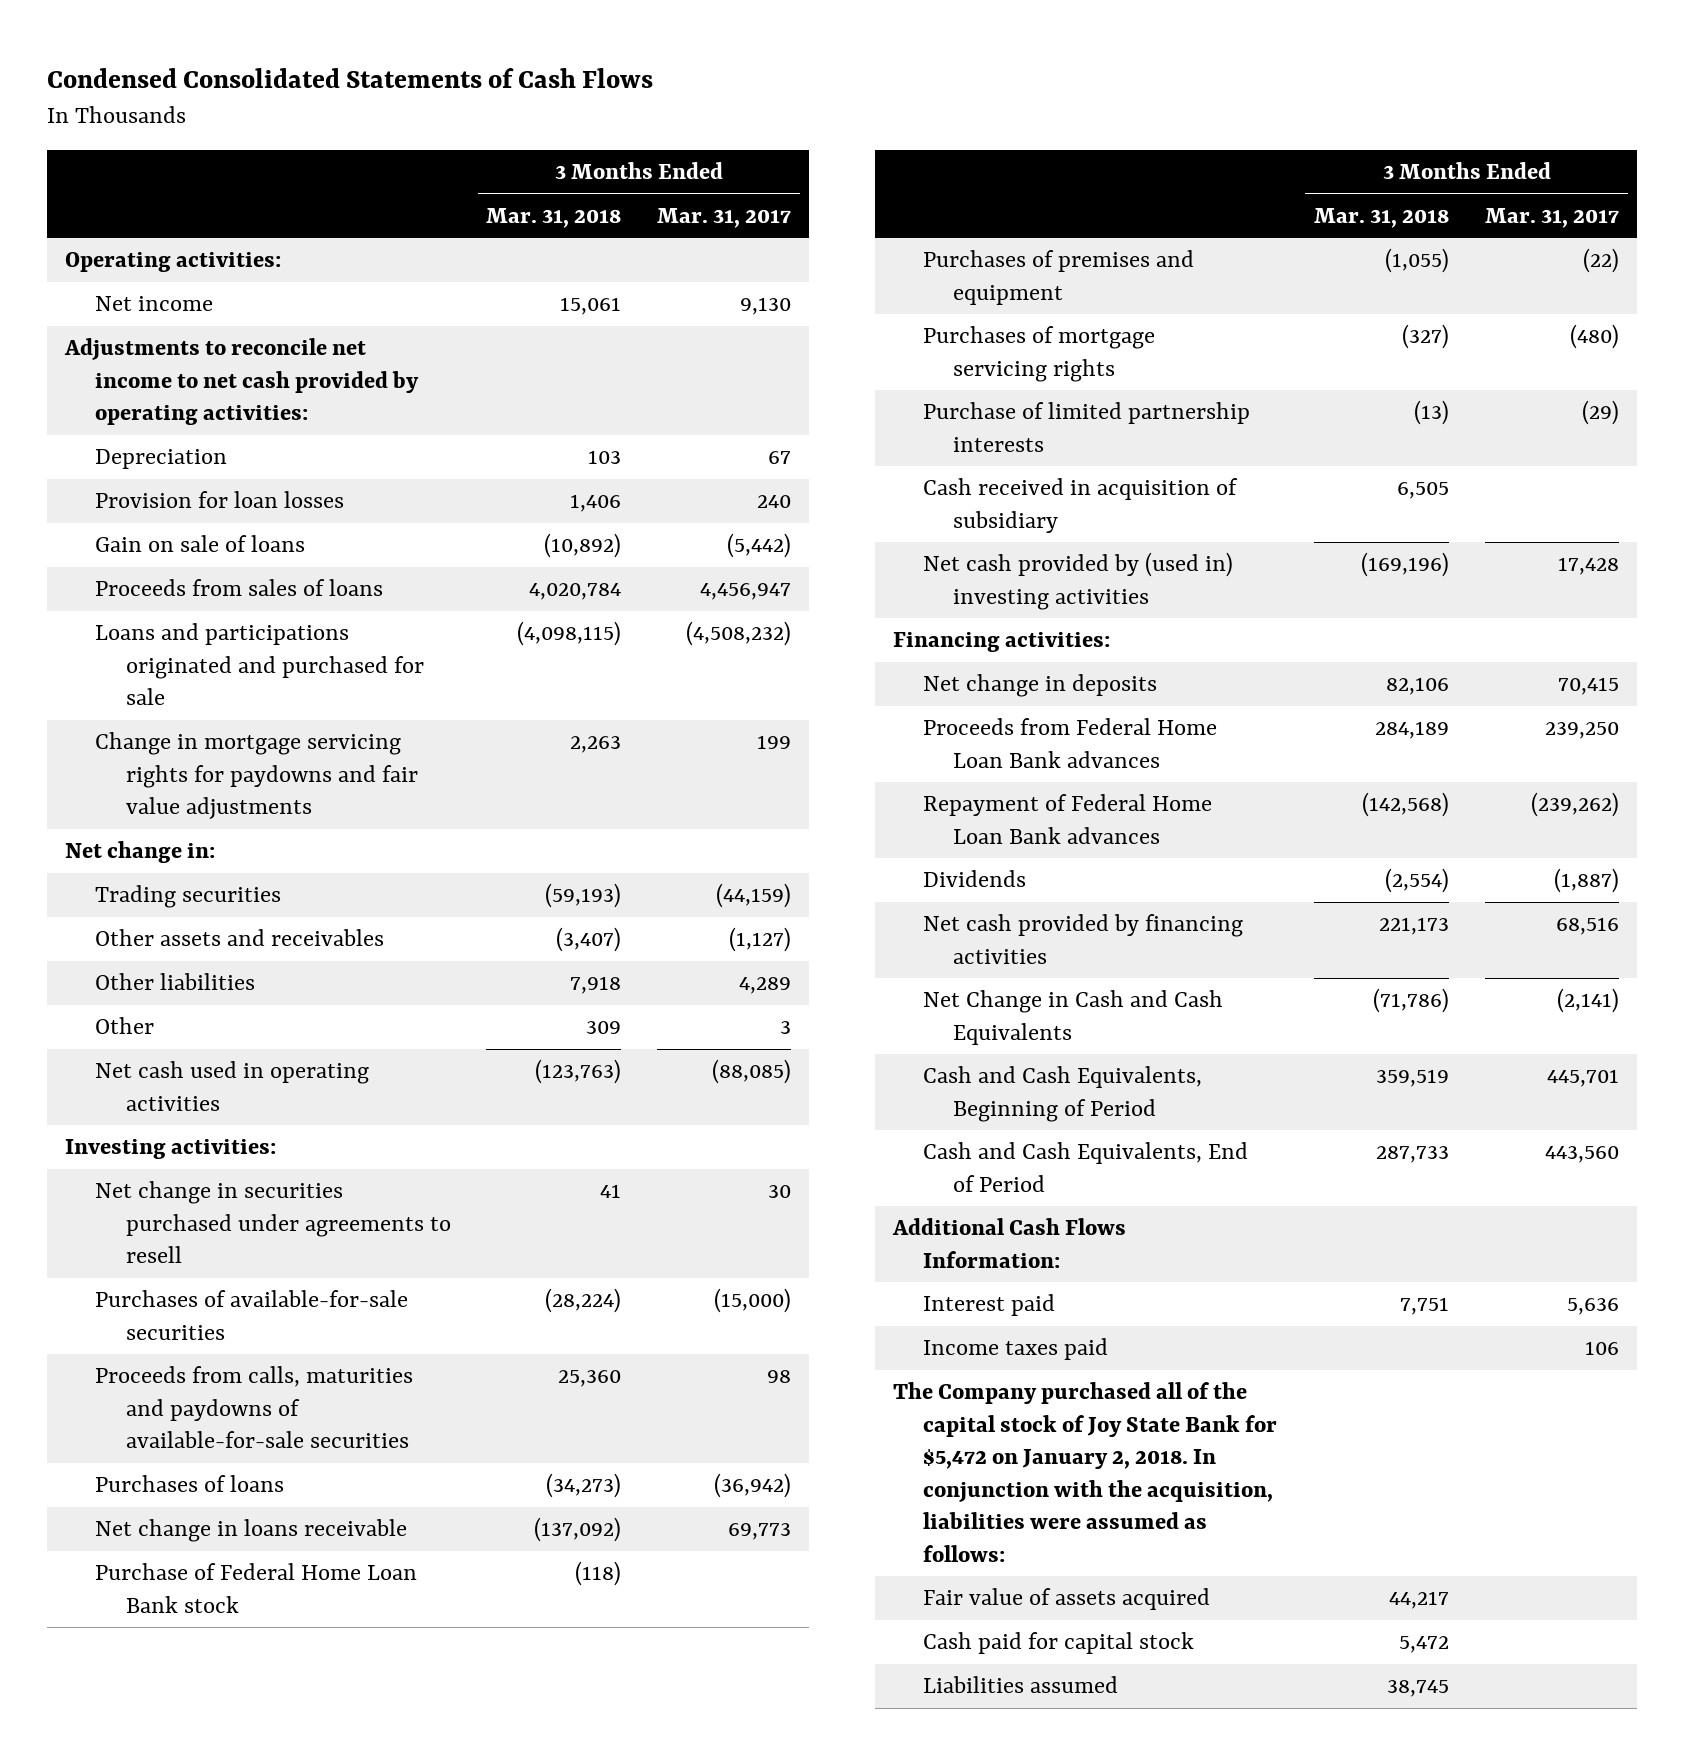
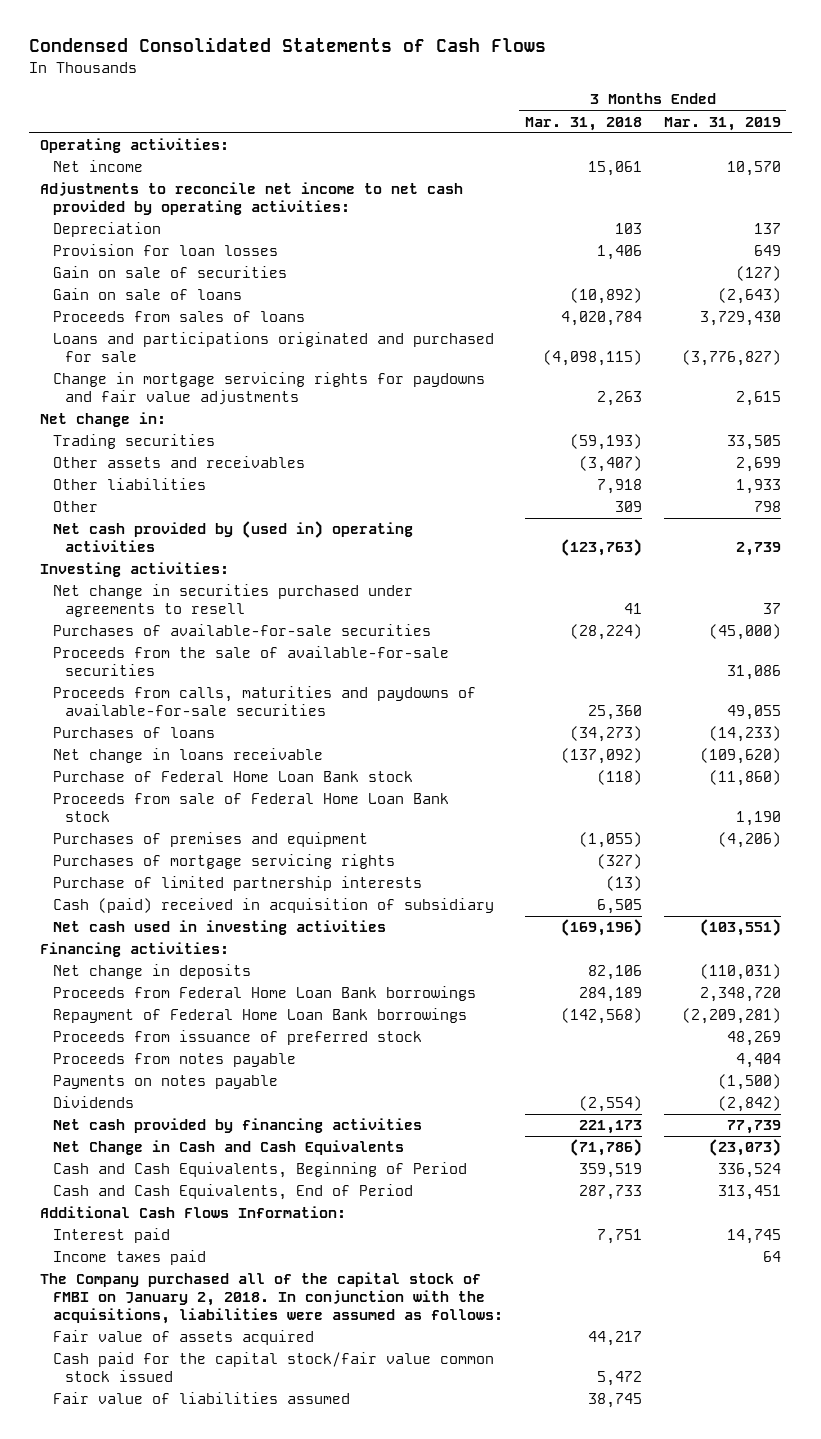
- | 3 Months Ended Mar. 31, 2018 | 3 Months Ended Mar. 31, 2017
+ | 3 Months Ended Mar. 31, 2018 | 3 Months Ended Mar. 31, 2019
+ Gain on sale of securities | | (127)
- Net cash used in operating activities | (123,763) | (88,085)
+ Net cash provided by (used in) operating activities | (123,763) | 2,739
+ Proceeds from the sale of available-for-sale securities | | 31,086
+ Proceeds from sale of Federal Home Loan Bank stock | | 1,190
- Cash received in acquisition of subsidiary | 6,505 |
- Net cash provided by (used in) investing activities | (169,196) | 17,428
+ Cash (paid) received in acquisition of subsidiary | 6,505 |
+ Net cash used in investing activities | (169,196) | (103,551)
- Proceeds from Federal Home Loan Bank advances | 284,189 | 239,250
- Repayment of Federal Home Loan Bank advances | (142,568) | (239,262)
+ Proceeds from Federal Home Loan Bank borrowings | 284,189 | 2,348,720
+ Repayment of Federal Home Loan Bank borrowings | (142,568) | (2,209,281)
+ Proceeds from issuance of preferred stock | | 48,269
+ Proceeds from notes payable | | 4,404
+ Payments on notes payable | | (1,500)
- The Company purchased all of the capital stock of Joy State Bank for $5,472 on January 2, 2018. In conjunction with the acquisition, liabilities were assumed as follows:
+ The Company purchased all of the capital stock of FMBI on January 2, 2018. In conjunction with the acquisitions, liabilities were assumed as follows:
- Cash paid for capital stock | 5,472 |
- Liabilities assumed | 38,745 |
+ Cash paid for the capital stock/fair value common stock issued | 5,472 |
+ Fair value of liabilities assumed | 38,745 |

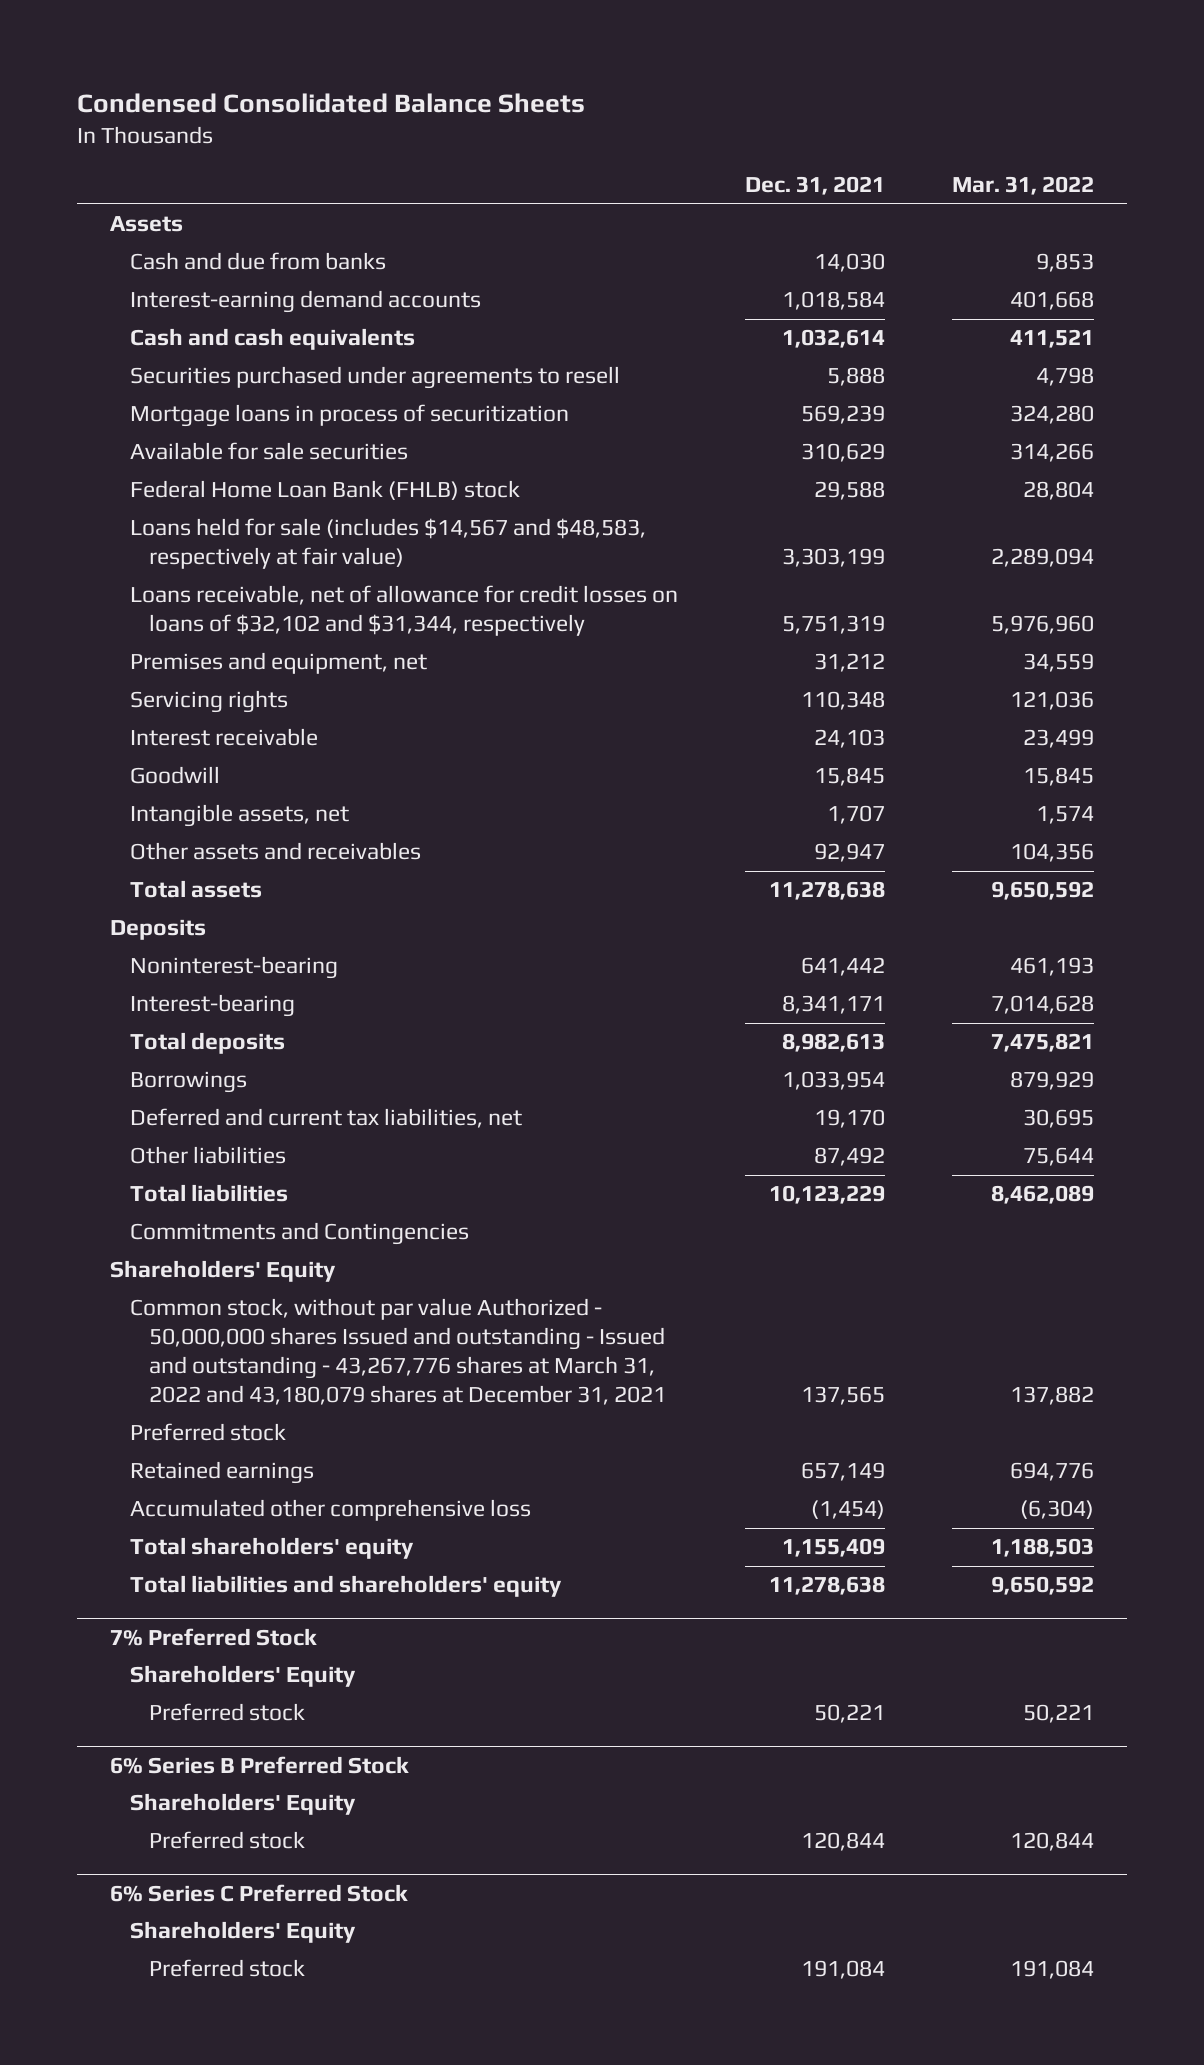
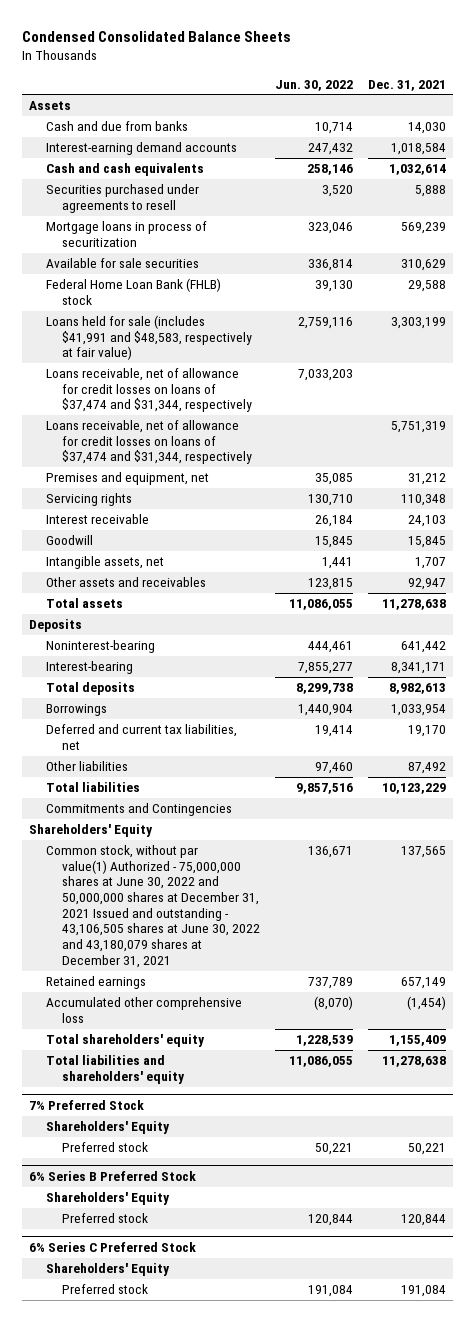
- | Dec. 31, 2021 | Mar. 31, 2022
+ | Jun. 30, 2022 | Dec. 31, 2021
- Loans held for sale (includes $14,567 and $48,583, respectively at fair value) | 3,303,199 | 2,289,094
- Loans receivable, net of allowance for credit losses on loans of $32,102 and $31,344, respectively | 5,751,319 | 5,976,960
+ Loans held for sale (includes $41,991 and $48,583, respectively at fair value) | 2,759,116 | 3,303,199
+ Loans receivable, net of allowance for credit losses on loans of $37,474 and $31,344, respectively | 7,033,203 |
+ Loans receivable, net of allowance for credit losses on loans of $37,474 and $31,344, respectively | | 5,751,319
- Common stock, without par value Authorized - 50,000,000 shares Issued and outstanding - Issued and outstanding - 43,267,776 shares at March 31, 2022 and 43,180,079 shares at December 31, 2021 | 137,565 | 137,882
- Preferred stock
+ Common stock, without par value(1) Authorized - 75,000,000 shares at June 30, 2022 and 50,000,000 shares at December 31, 2021 Issued and outstanding - 43,106,505 shares at June 30, 2022 and 43,180,079 shares at December 31, 2021 | 136,671 | 137,565

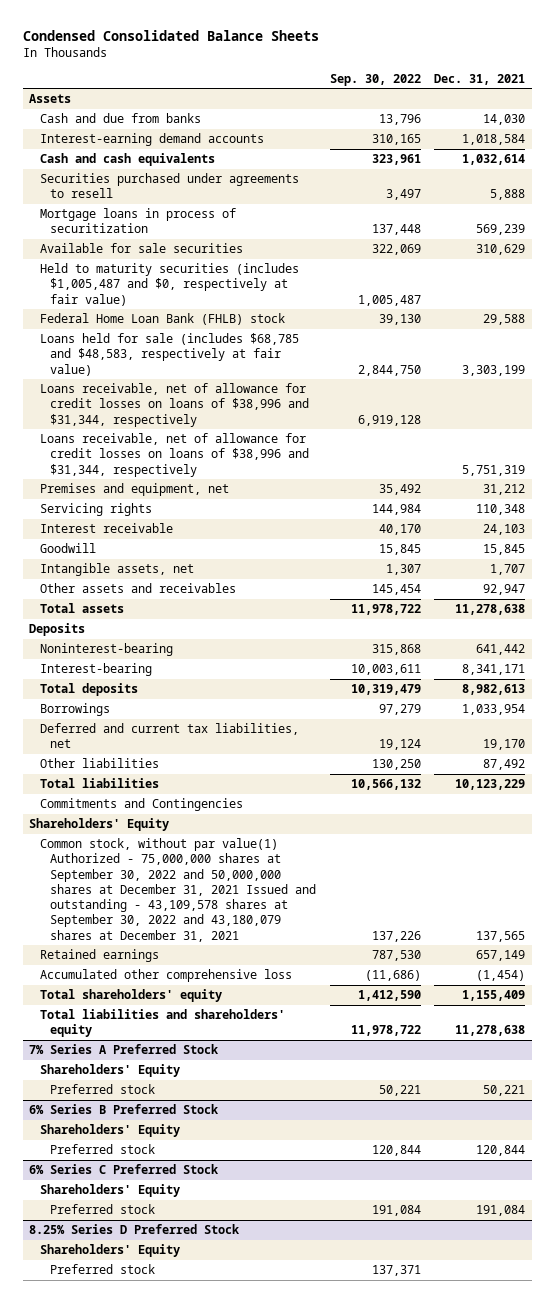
- | Jun. 30, 2022 | Dec. 31, 2021
+ | Sep. 30, 2022 | Dec. 31, 2021
+ Held to maturity securities (includes $1,005,487 and $0, respectively at fair value) | 1,005,487 |
- Loans held for sale (includes $41,991 and $48,583, respectively at fair value) | 2,759,116 | 3,303,199
- Loans receivable, net of allowance for credit losses on loans of $37,474 and $31,344, respectively | 7,033,203 |
- Loans receivable, net of allowance for credit losses on loans of $37,474 and $31,344, respectively | | 5,751,319
+ Loans held for sale (includes $68,785 and $48,583, respectively at fair value) | 2,844,750 | 3,303,199
+ Loans receivable, net of allowance for credit losses on loans of $38,996 and $31,344, respectively | 6,919,128 |
+ Loans receivable, net of allowance for credit losses on loans of $38,996 and $31,344, respectively | | 5,751,319
- Common stock, without par value(1) Authorized - 75,000,000 shares at June 30, 2022 and 50,000,000 shares at December 31, 2021 Issued and outstanding - 43,106,505 shares at June 30, 2022 and 43,180,079 shares at December 31, 2021 | 136,671 | 137,565
+ Common stock, without par value(1) Authorized - 75,000,000 shares at September 30, 2022 and 50,000,000 shares at December 31, 2021 Issued and outstanding - 43,109,578 shares at September 30, 2022 and 43,180,079 shares at December 31, 2021 | 137,226 | 137,565
- 7% Preferred Stock
+ 7% Series A Preferred Stock
+ 8.25% Series D Preferred Stock
+ Shareholders' Equity
+ Preferred stock | 137,371 |

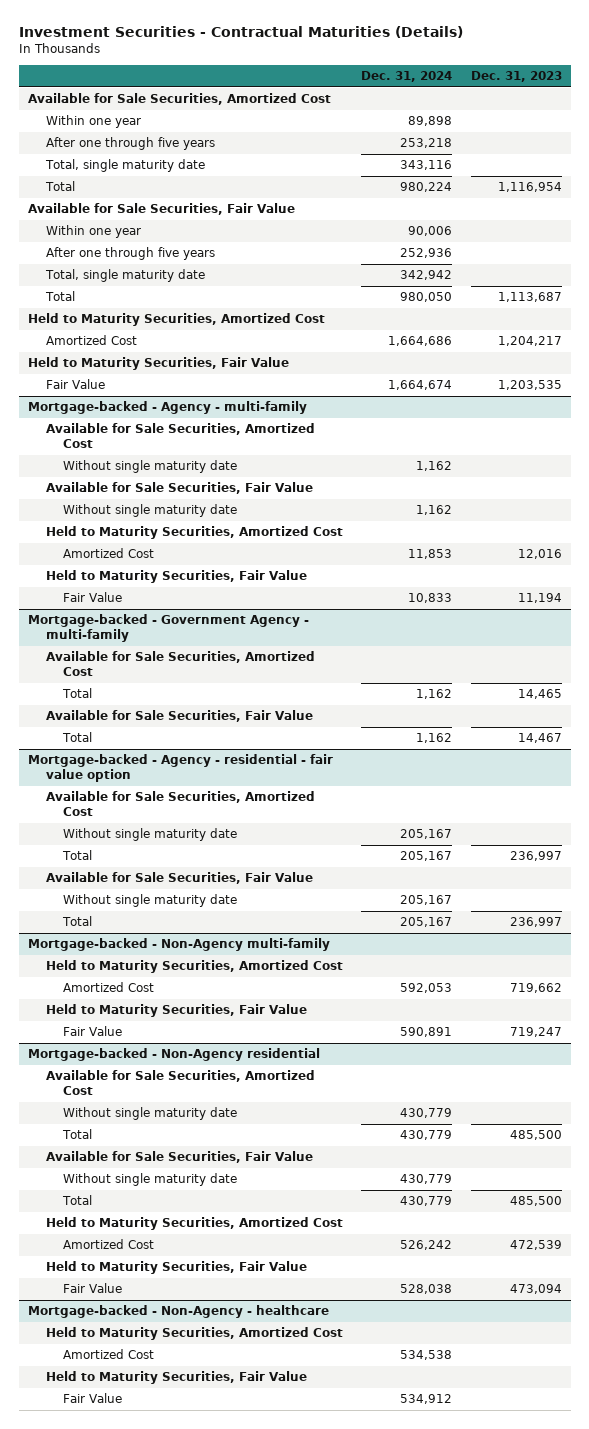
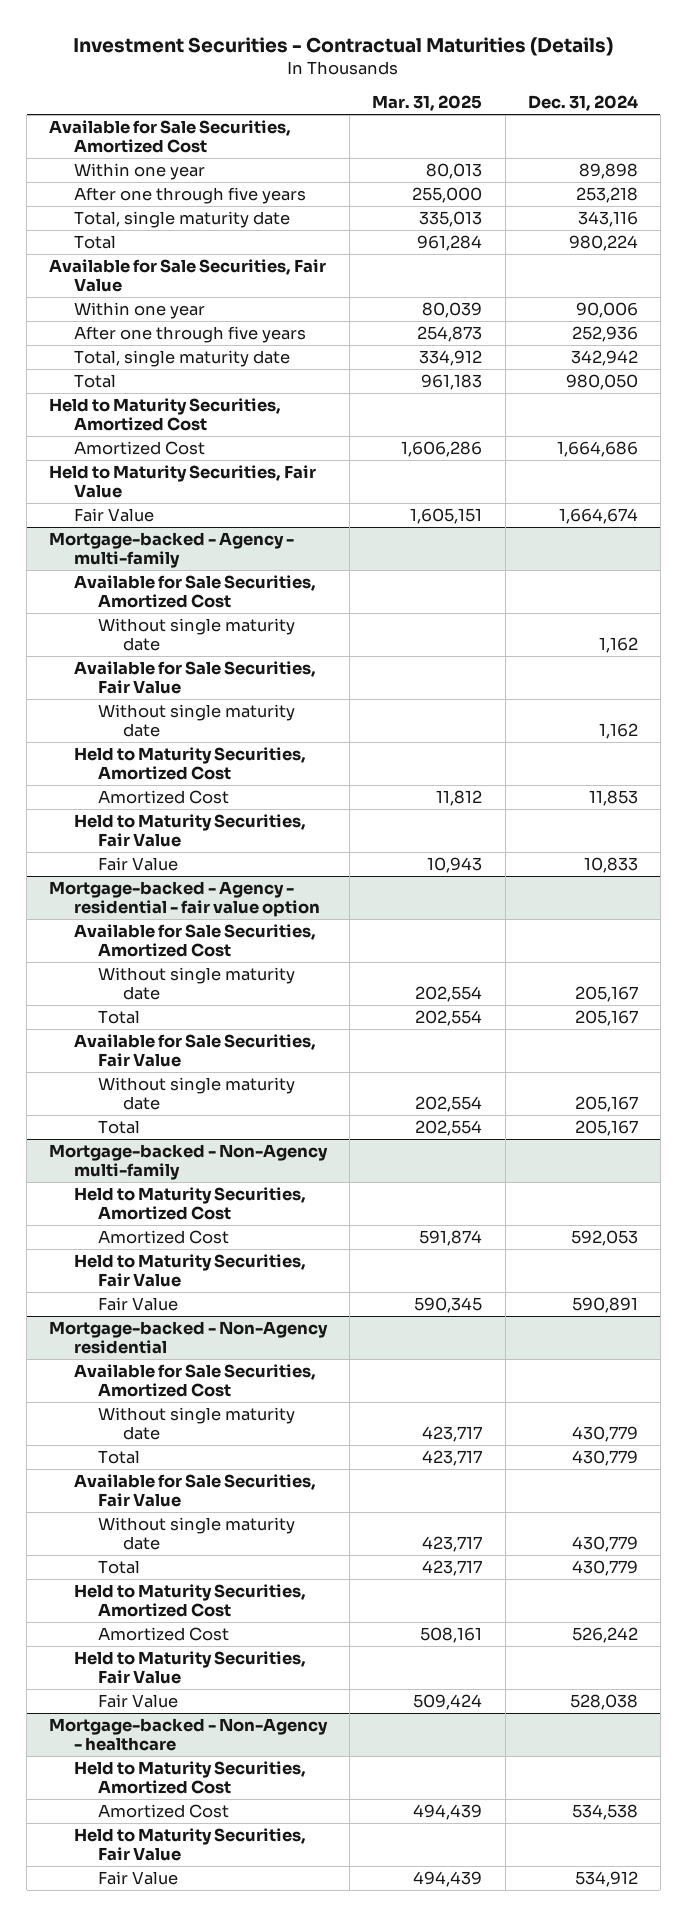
- | Dec. 31, 2024 | Dec. 31, 2023
+ | Mar. 31, 2025 | Dec. 31, 2024
- Mortgage-backed - Government Agency - multi-family
- Available for Sale Securities, Amortized Cost
- Total | 1,162 | 14,465
- Available for Sale Securities, Fair Value
- Total | 1,162 | 14,467

